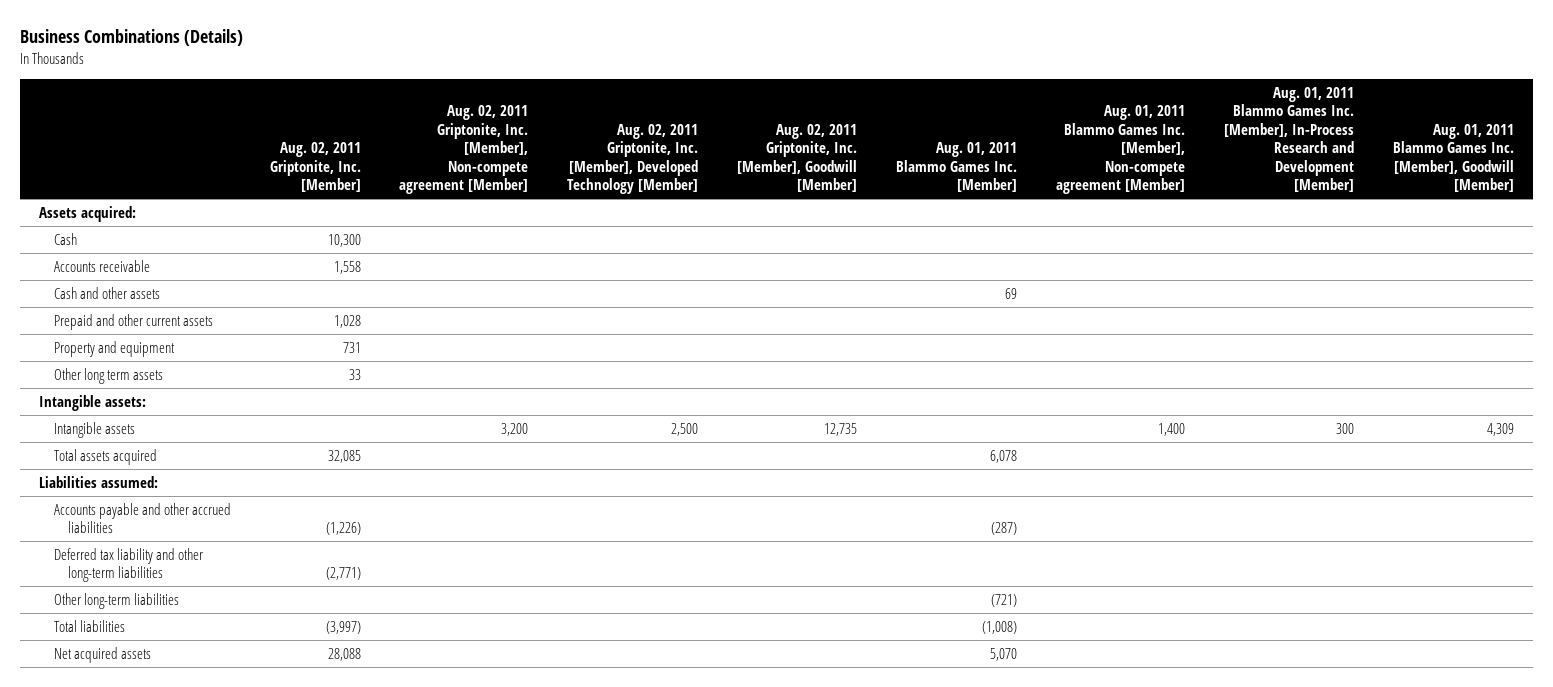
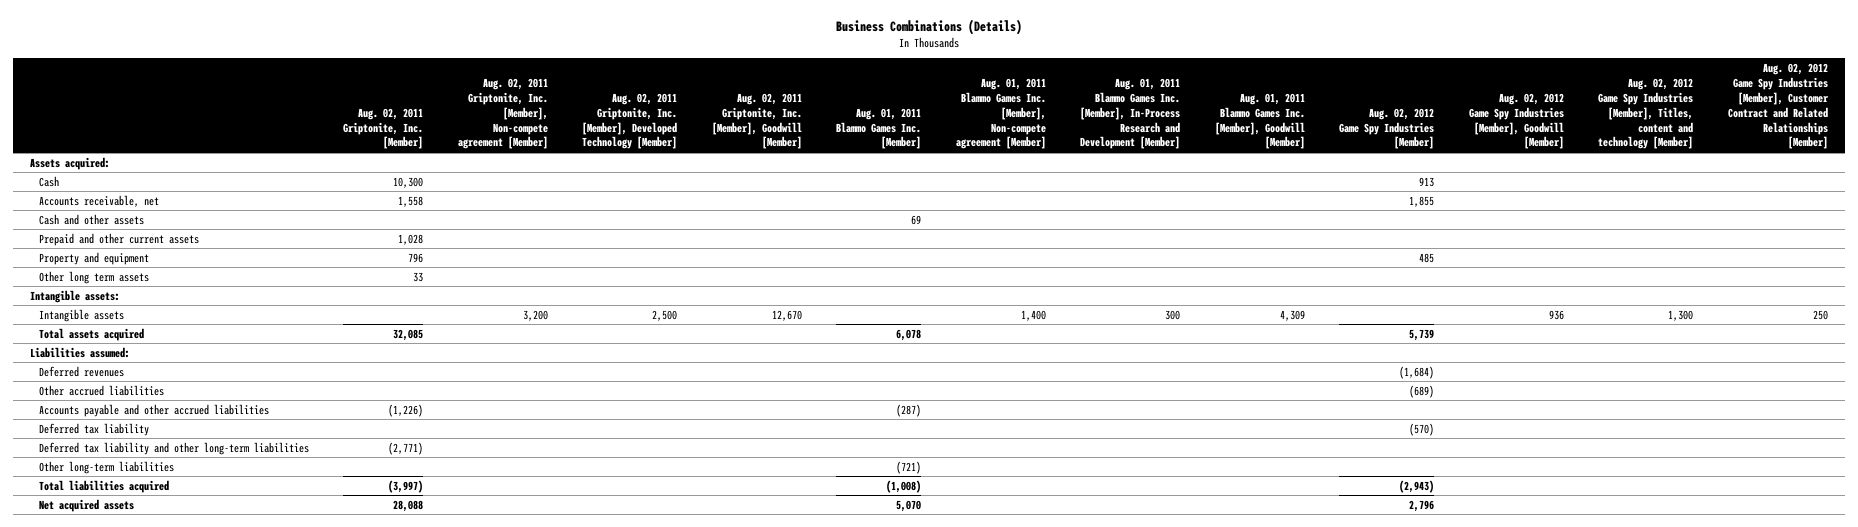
- | Aug. 02, 2011 Griptonite, Inc. [Member] | Aug. 02, 2011 Griptonite, Inc. [Member], Non-compete agreement [Member] | Aug. 02, 2011 Griptonite, Inc. [Member], Developed Technology [Member] | Aug. 02, 2011 Griptonite, Inc. [Member], Goodwill [Member] | Aug. 01, 2011 Blammo Games Inc. [Member] | Aug. 01, 2011 Blammo Games Inc. [Member], Non-compete agreement [Member] | Aug. 01, 2011 Blammo Games Inc. [Member], In-Process Research and Development [Member] | Aug. 01, 2011 Blammo Games Inc. [Member], Goodwill [Member]
+ | Aug. 02, 2011 Griptonite, Inc. [Member] | Aug. 02, 2011 Griptonite, Inc. [Member], Non-compete agreement [Member] | Aug. 02, 2011 Griptonite, Inc. [Member], Developed Technology [Member] | Aug. 02, 2011 Griptonite, Inc. [Member], Goodwill [Member] | Aug. 01, 2011 Blammo Games Inc. [Member] | Aug. 01, 2011 Blammo Games Inc. [Member], Non-compete agreement [Member] | Aug. 01, 2011 Blammo Games Inc. [Member], In-Process Research and Development [Member] | Aug. 01, 2011 Blammo Games Inc. [Member], Goodwill [Member] | Aug. 02, 2012 Game Spy Industries [Member] | Aug. 02, 2012 Game Spy Industries [Member], Goodwill [Member] | Aug. 02, 2012 Game Spy Industries [Member], Titles, content and technology [Member] | Aug. 02, 2012 Game Spy Industries [Member], Customer Contract and Related Relationships [Member]
- Accounts receivable | 1,558 | | | | | | |
+ Accounts receivable, net | 1,558 | | | | | | | | 1,855 | | |
- Property and equipment | 731 | | | | | | |
+ Property and equipment | 796 | | | | | | | | 485 | | |
- Intangible assets | | 3,200 | 2,500 | 12,735 | | 1,400 | 300 | 4,309
+ Intangible assets | | 3,200 | 2,500 | 12,670 | | 1,400 | 300 | 4,309 | | 936 | 1,300 | 250
+ Deferred revenues | | | | | | | | | (1,684) | | |
+ Other accrued liabilities | | | | | | | | | (689) | | |
+ Deferred tax liability | | | | | | | | | (570) | | |
- Total liabilities | (3,997) | | | | (1,008) | | |
+ Total liabilities acquired | (3,997) | | | | (1,008) | | | | (2,943) | | |

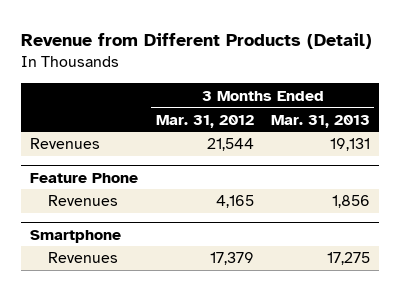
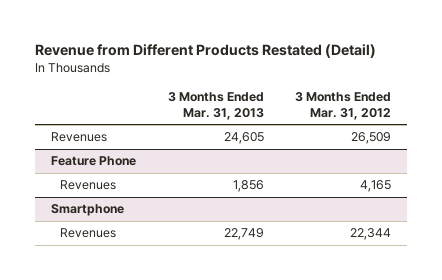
- Revenue from Different Products (Detail)
+ Revenue from Different Products Restated (Detail)
- | 3 Months Ended Mar. 31, 2012 | 3 Months Ended Mar. 31, 2013
+ | 3 Months Ended Mar. 31, 2013 | 3 Months Ended Mar. 31, 2012
- Revenues | 21,544 | 19,131
+ Revenues | 24,605 | 26,509
@ Smartphone
- Revenues | 17,379 | 17,275
+ Revenues | 22,749 | 22,344

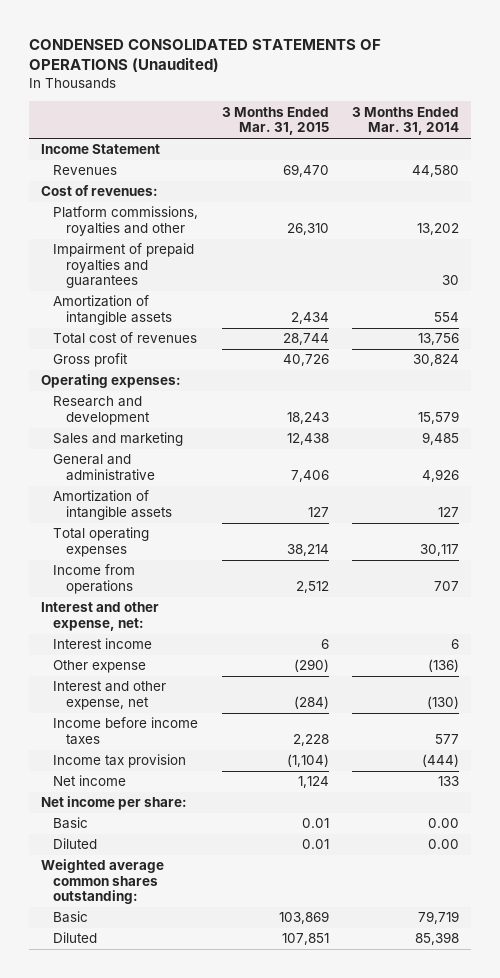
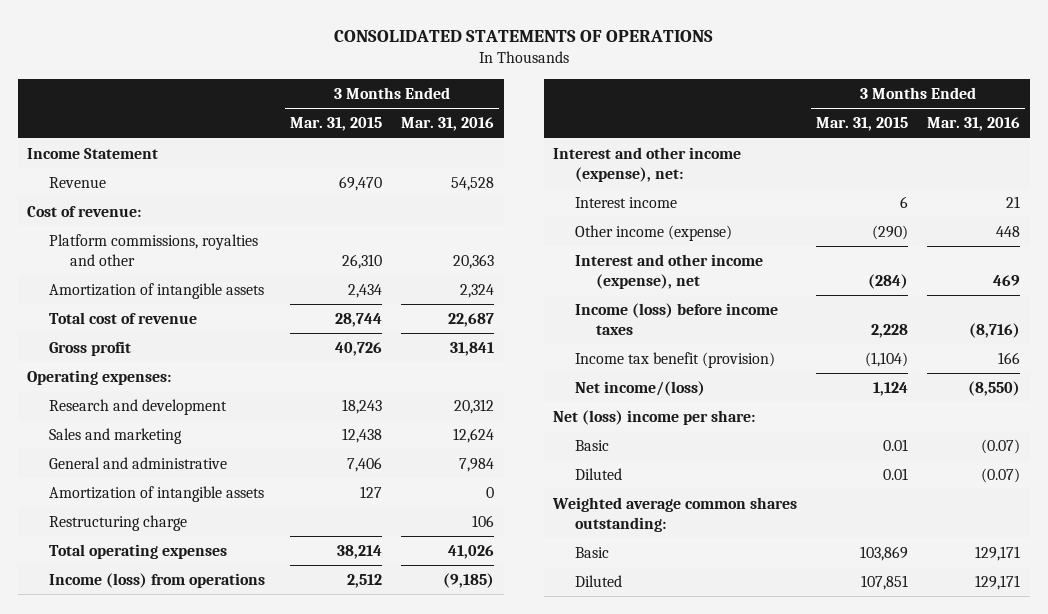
- CONDENSED CONSOLIDATED STATEMENTS OF OPERATIONS (Unaudited)
+ CONSOLIDATED STATEMENTS OF OPERATIONS
- | 3 Months Ended Mar. 31, 2015 | 3 Months Ended Mar. 31, 2014
+ | 3 Months Ended Mar. 31, 2015 | 3 Months Ended Mar. 31, 2016
- Revenues | 69,470 | 44,580
- Cost of revenues:
+ Revenue | 69,470 | 54,528
+ Cost of revenue:
- Impairment of prepaid royalties and guarantees | | 30
- Total cost of revenues | 28,744 | 13,756
+ Total cost of revenue | 28,744 | 22,687
+ Restructuring charge | | 106
- Income from operations | 2,512 | 707
- Interest and other expense, net:
+ Income (loss) from operations | 2,512 | (9,185)
+ Interest and other income (expense), net:
- Other expense | (290) | (136)
- Interest and other expense, net | (284) | (130)
- Income before income taxes | 2,228 | 577
- Income tax provision | (1,104) | (444)
- Net income | 1,124 | 133
- Net income per share:
+ Other income (expense) | (290) | 448
+ Interest and other income (expense), net | (284) | 469
+ Income (loss) before income taxes | 2,228 | (8,716)
+ Income tax benefit (provision) | (1,104) | 166
+ Net income/(loss) | 1,124 | (8,550)
+ Net (loss) income per share:

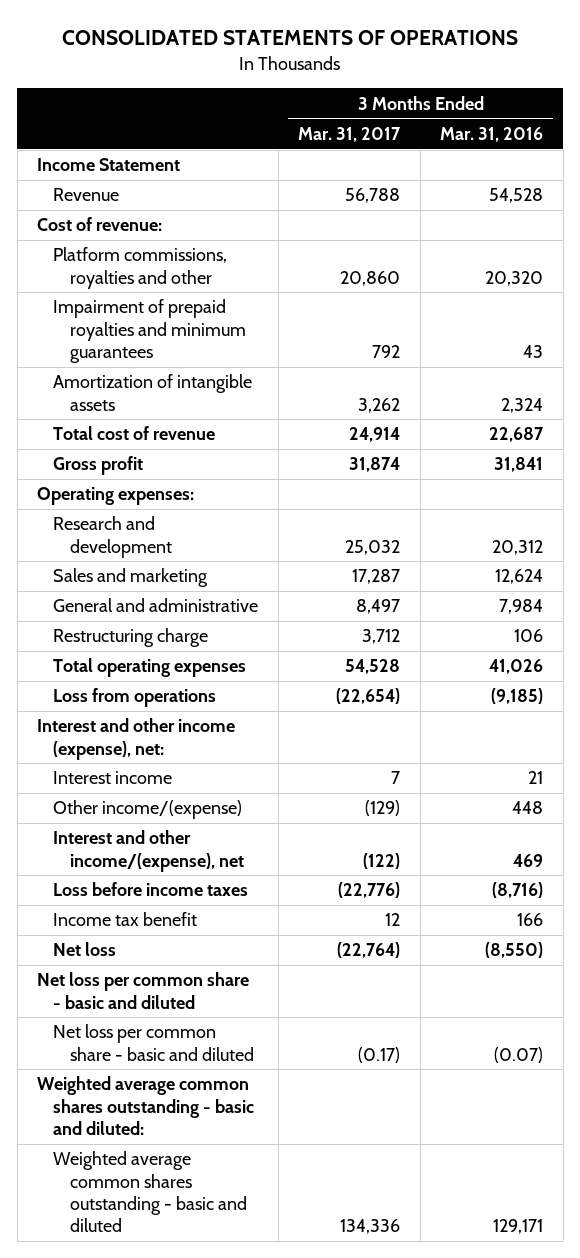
- | 3 Months Ended Mar. 31, 2015 | 3 Months Ended Mar. 31, 2016
+ | 3 Months Ended Mar. 31, 2017 | 3 Months Ended Mar. 31, 2016
- Platform commissions, royalties and other | 26,310 | 20,363
+ Platform commissions, royalties and other | 20,860 | 20,320
+ Impairment of prepaid royalties and minimum guarantees | 792 | 43
- Amortization of intangible assets | 127 | 0
- Income (loss) from operations | 2,512 | (9,185)
+ Loss from operations | (22,654) | (9,185)
- Other income (expense) | (290) | 448
- Interest and other income (expense), net | (284) | 469
- Income (loss) before income taxes | 2,228 | (8,716)
- Income tax benefit (provision) | (1,104) | 166
- Net income/(loss) | 1,124 | (8,550)
- Net (loss) income per share:
- Basic | 0.01 | (0.07)
- Diluted | 0.01 | (0.07)
- Weighted average common shares outstanding:
- Basic | 103,869 | 129,171
- Diluted | 107,851 | 129,171
+ Other income/(expense) | (129) | 448
+ Interest and other income/(expense), net | (122) | 469
+ Loss before income taxes | (22,776) | (8,716)
+ Income tax benefit | 12 | 166
+ Net loss | (22,764) | (8,550)
+ Net loss per common share - basic and diluted
+ Net loss per common share - basic and diluted | (0.17) | (0.07)
+ Weighted average common shares outstanding - basic and diluted:
+ Weighted average common shares outstanding - basic and diluted | 134,336 | 129,171

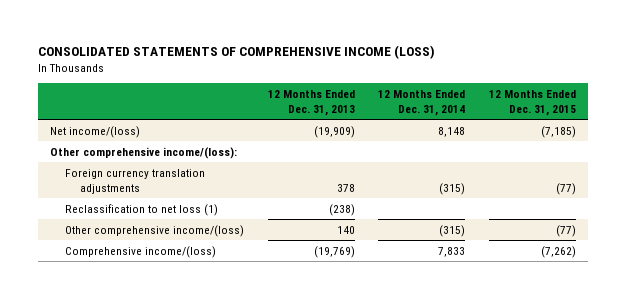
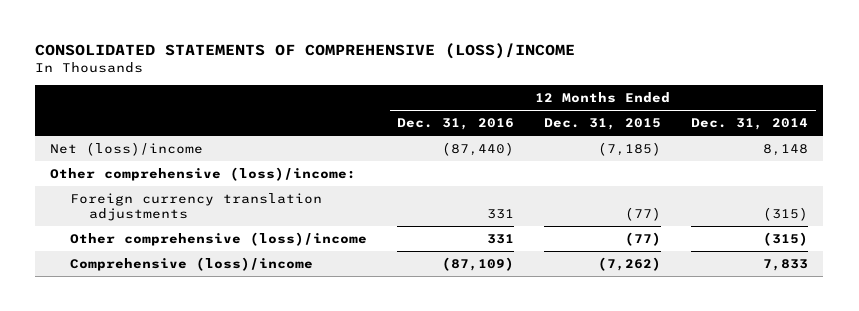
- CONSOLIDATED STATEMENTS OF COMPREHENSIVE INCOME (LOSS)
+ CONSOLIDATED STATEMENTS OF COMPREHENSIVE (LOSS)/INCOME
- | 12 Months Ended Dec. 31, 2013 | 12 Months Ended Dec. 31, 2014 | 12 Months Ended Dec. 31, 2015
+ | 12 Months Ended Dec. 31, 2016 | 12 Months Ended Dec. 31, 2015 | 12 Months Ended Dec. 31, 2014
- Net income/(loss) | (19,909) | 8,148 | (7,185)
- Other comprehensive income/(loss):
+ Net (loss)/income | (87,440) | (7,185) | 8,148
+ Other comprehensive (loss)/income:
- Reclassification to net loss (1) | (238) | |
- Other comprehensive income/(loss) | 140 | (315) | (77)
- Comprehensive income/(loss) | (19,769) | 7,833 | (7,262)
+ Other comprehensive (loss)/income | 331 | (77) | (315)
+ Comprehensive (loss)/income | (87,109) | (7,262) | 7,833

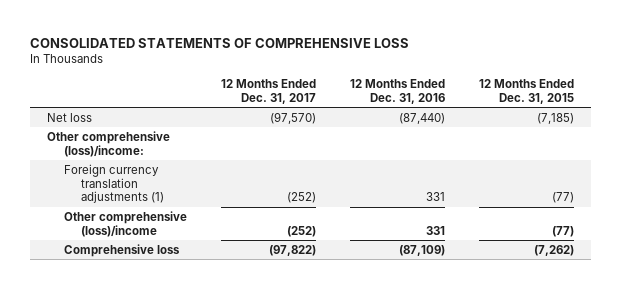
- CONSOLIDATED STATEMENTS OF COMPREHENSIVE (LOSS)/INCOME
+ CONSOLIDATED STATEMENTS OF COMPREHENSIVE LOSS
- | 12 Months Ended Dec. 31, 2016 | 12 Months Ended Dec. 31, 2015 | 12 Months Ended Dec. 31, 2014
+ | 12 Months Ended Dec. 31, 2017 | 12 Months Ended Dec. 31, 2016 | 12 Months Ended Dec. 31, 2015
- Net (loss)/income | (87,440) | (7,185) | 8,148
+ Net loss | (97,570) | (87,440) | (7,185)
- Foreign currency translation adjustments | 331 | (77) | (315)
+ Foreign currency translation adjustments (1) | (252) | 331 | (77)
- Comprehensive (loss)/income | (87,109) | (7,262) | 7,833
+ Comprehensive loss | (97,822) | (87,109) | (7,262)

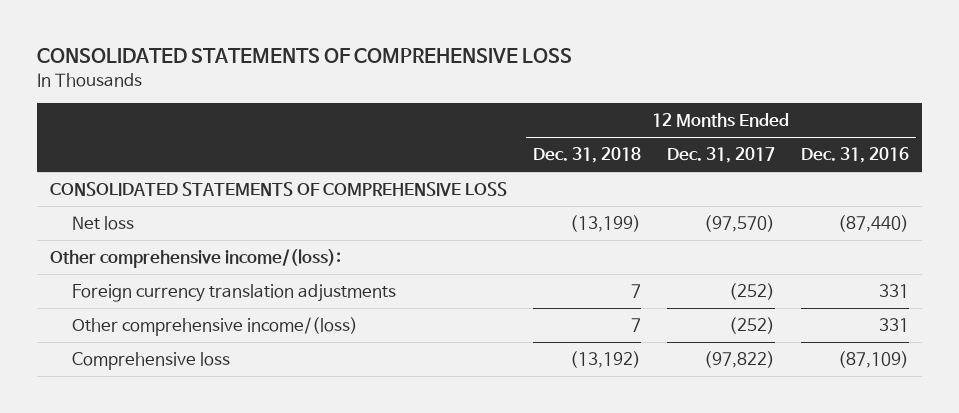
- | 12 Months Ended Dec. 31, 2017 | 12 Months Ended Dec. 31, 2016 | 12 Months Ended Dec. 31, 2015
+ | 12 Months Ended Dec. 31, 2018 | 12 Months Ended Dec. 31, 2017 | 12 Months Ended Dec. 31, 2016
+ CONSOLIDATED STATEMENTS OF COMPREHENSIVE LOSS
- Other comprehensive (loss)/income:
- Foreign currency translation adjustments (1) | (252) | 331 | (77)
- Other comprehensive (loss)/income | (252) | 331 | (77)
+ Other comprehensive income/(loss):
+ Foreign currency translation adjustments | 7 | (252) | 331
+ Other comprehensive income/(loss) | 7 | (252) | 331

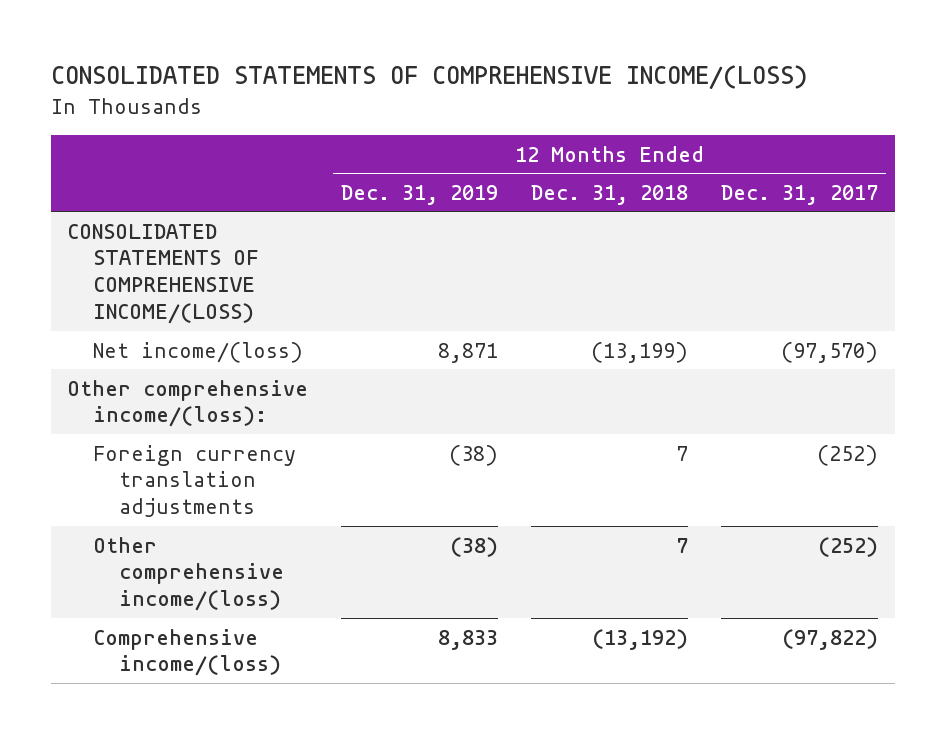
- CONSOLIDATED STATEMENTS OF COMPREHENSIVE LOSS
+ CONSOLIDATED STATEMENTS OF COMPREHENSIVE INCOME/(LOSS)
- | 12 Months Ended Dec. 31, 2018 | 12 Months Ended Dec. 31, 2017 | 12 Months Ended Dec. 31, 2016
+ | 12 Months Ended Dec. 31, 2019 | 12 Months Ended Dec. 31, 2018 | 12 Months Ended Dec. 31, 2017
- CONSOLIDATED STATEMENTS OF COMPREHENSIVE LOSS
- Net loss | (13,199) | (97,570) | (87,440)
+ CONSOLIDATED STATEMENTS OF COMPREHENSIVE INCOME/(LOSS)
+ Net income/(loss) | 8,871 | (13,199) | (97,570)
- Comprehensive loss | (13,192) | (97,822) | (87,109)
+ Comprehensive income/(loss) | 8,833 | (13,192) | (97,822)

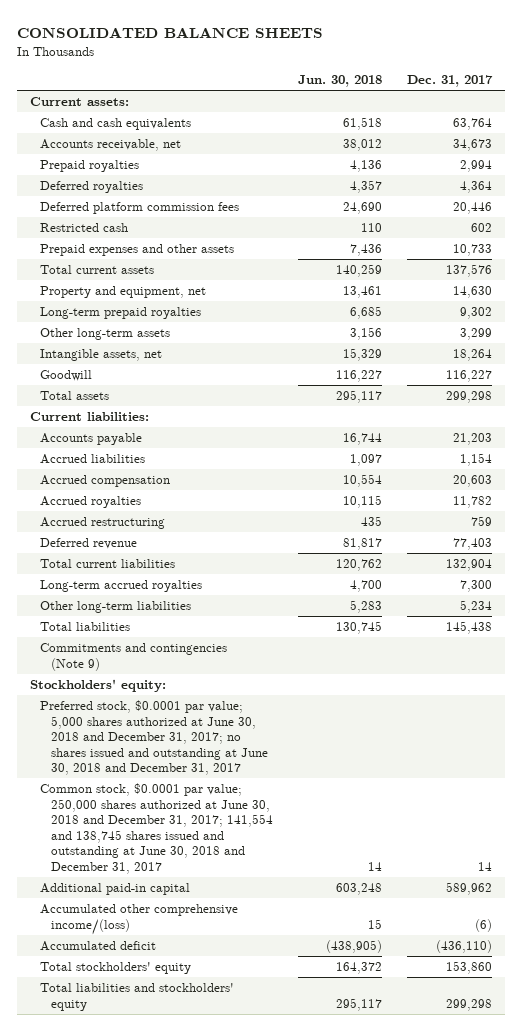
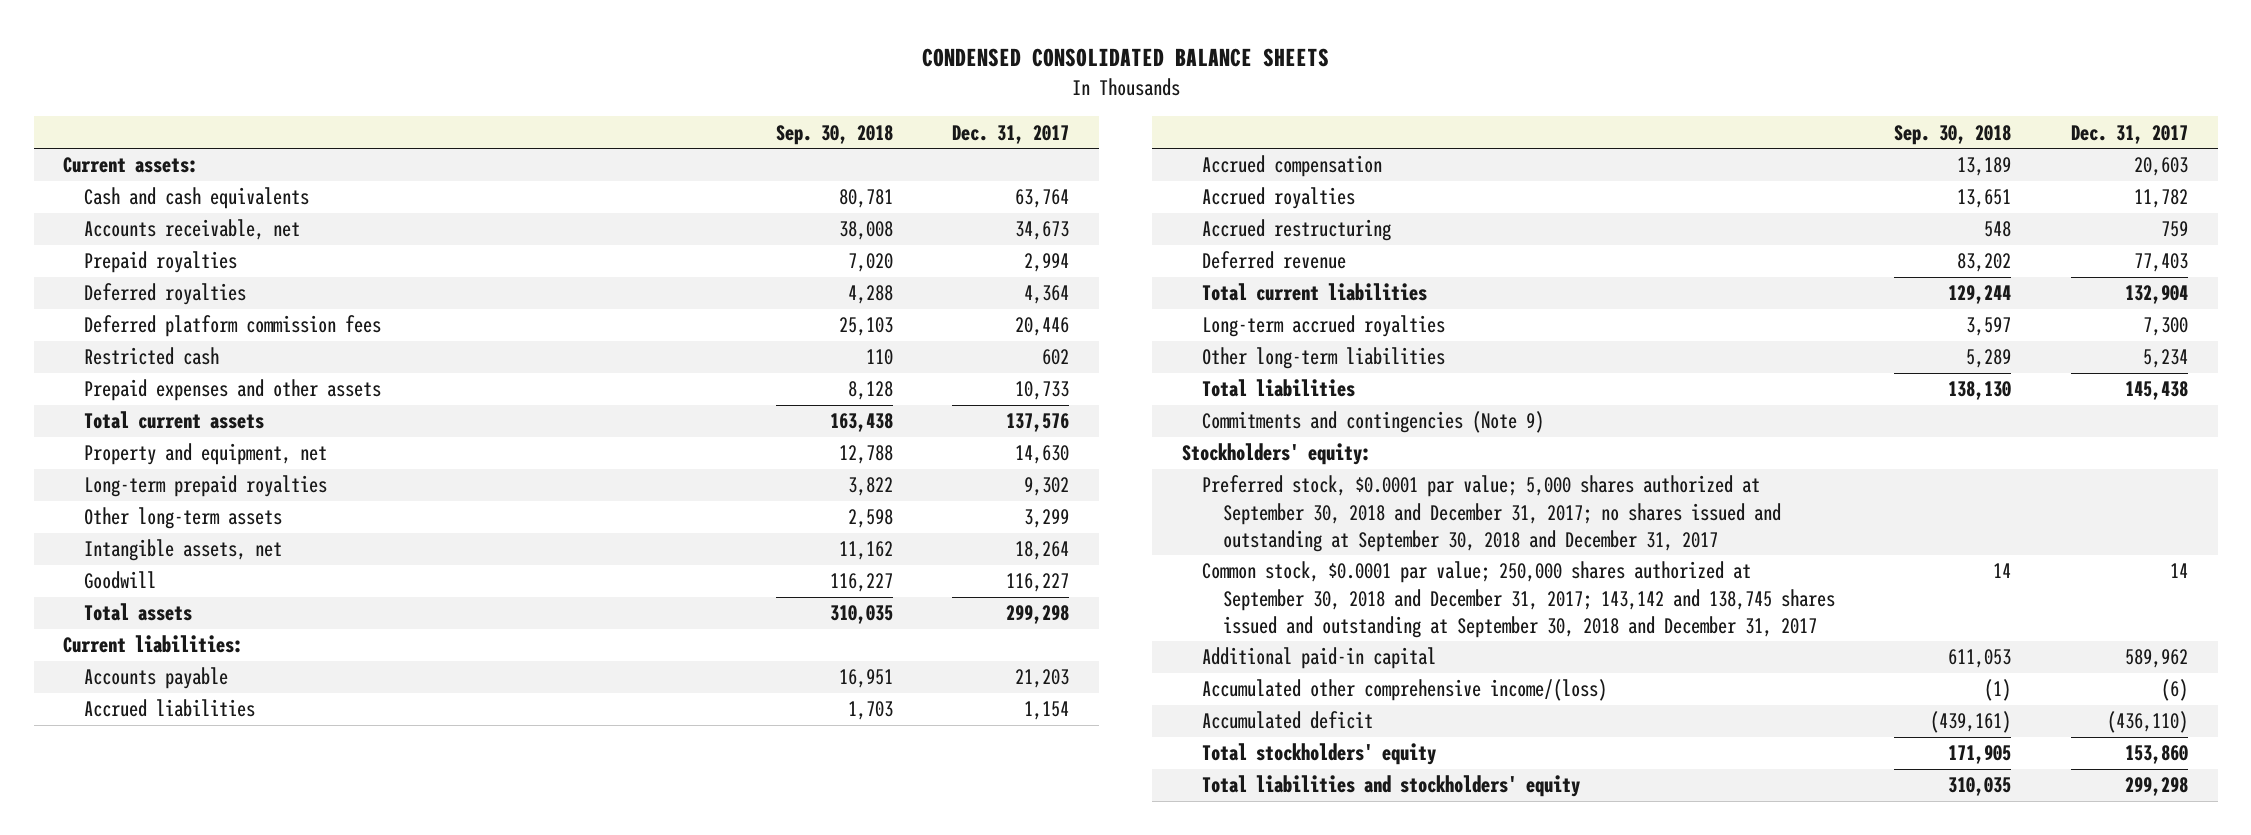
- CONSOLIDATED BALANCE SHEETS
+ CONDENSED CONSOLIDATED BALANCE SHEETS
- | Jun. 30, 2018 | Dec. 31, 2017
+ | Sep. 30, 2018 | Dec. 31, 2017
- Preferred stock, $0.0001 par value; 5,000 shares authorized at June 30, 2018 and December 31, 2017; no shares issued and outstanding at June 30, 2018 and December 31, 2017
- Common stock, $0.0001 par value; 250,000 shares authorized at June 30, 2018 and December 31, 2017; 141,554 and 138,745 shares issued and outstanding at June 30, 2018 and December 31, 2017 | 14 | 14
+ Preferred stock, $0.0001 par value; 5,000 shares authorized at September 30, 2018 and December 31, 2017; no shares issued and outstanding at September 30, 2018 and December 31, 2017
+ Common stock, $0.0001 par value; 250,000 shares authorized at September 30, 2018 and December 31, 2017; 143,142 and 138,745 shares issued and outstanding at September 30, 2018 and December 31, 2017 | 14 | 14

